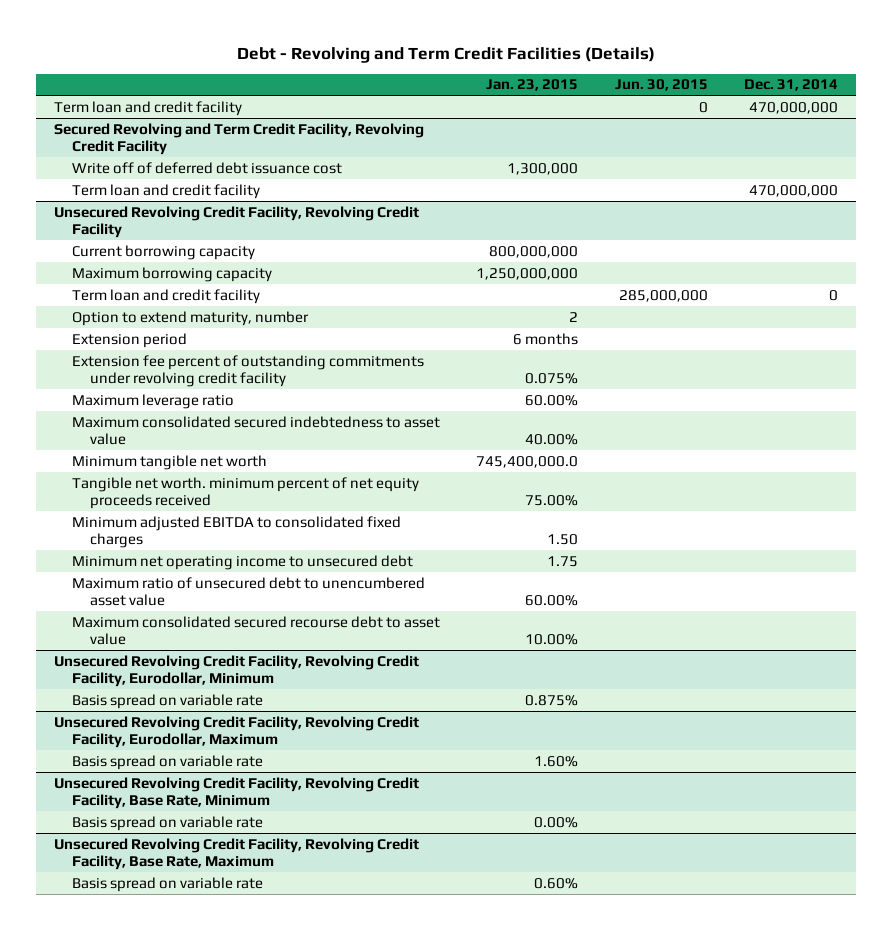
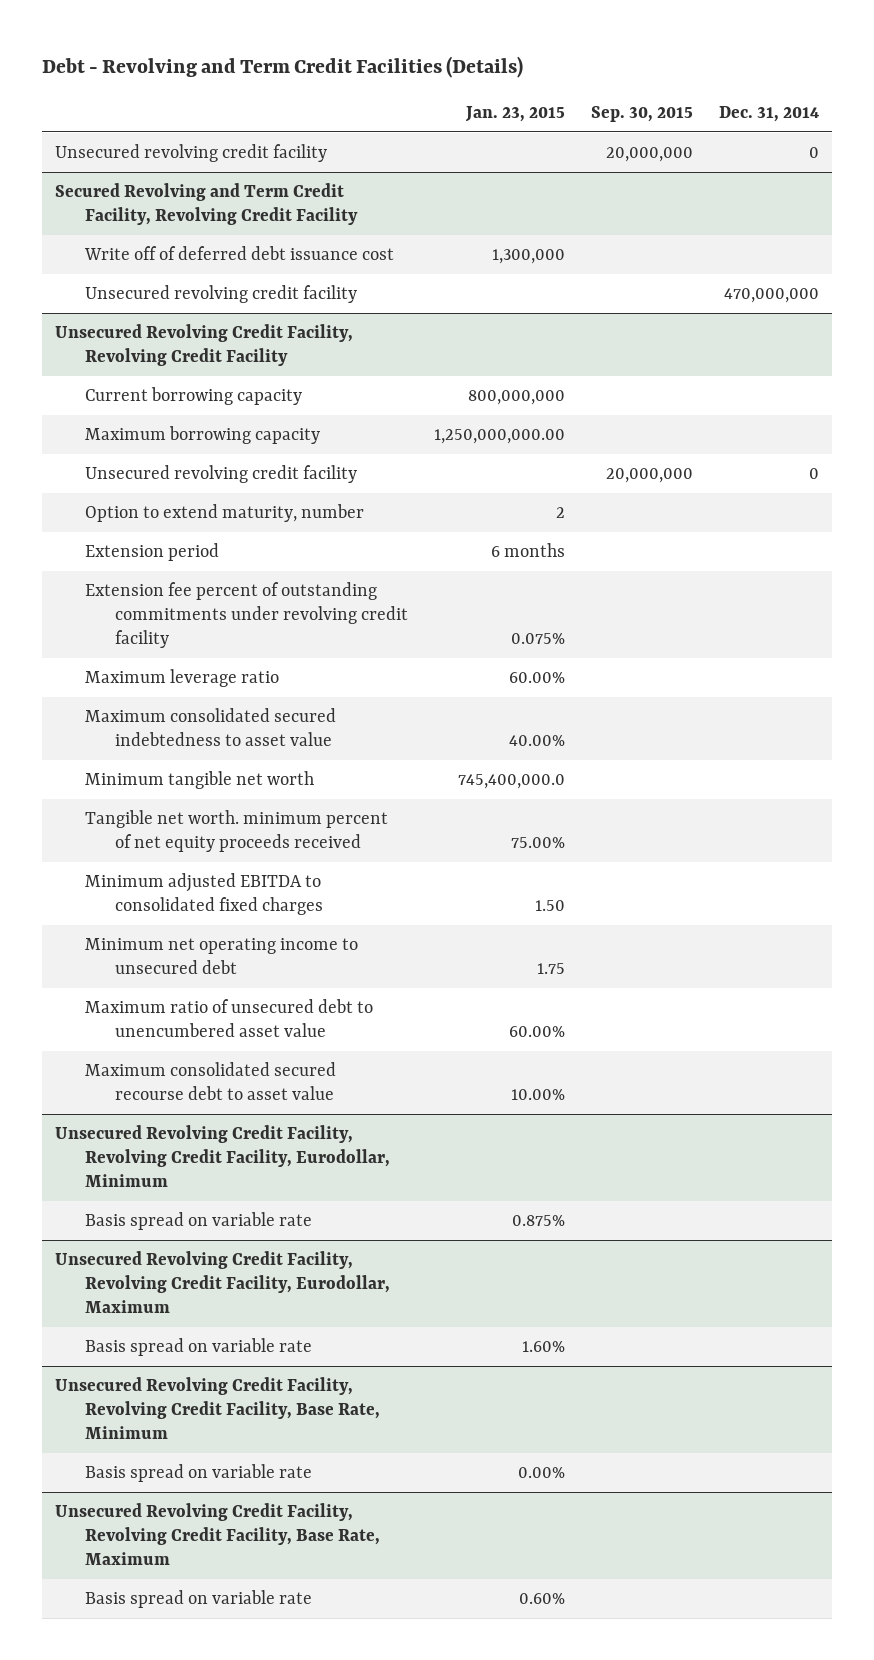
- | Jan. 23, 2015 | Jun. 30, 2015 | Dec. 31, 2014
+ | Jan. 23, 2015 | Sep. 30, 2015 | Dec. 31, 2014
- Term loan and credit facility | | 0 | 470,000,000
+ Unsecured revolving credit facility | | 20,000,000 | 0
@ Secured Revolving and Term Credit Facility, Revolving Credit Facility
- Term loan and credit facility | | | 470,000,000
+ Unsecured revolving credit facility | | | 470,000,000
@ Unsecured Revolving Credit Facility, Revolving Credit Facility
- Maximum borrowing capacity | 1,250,000,000 | |
- Term loan and credit facility | | 285,000,000 | 0
+ Maximum borrowing capacity | 1,250,000,000.00 | |
+ Unsecured revolving credit facility | | 20,000,000 | 0

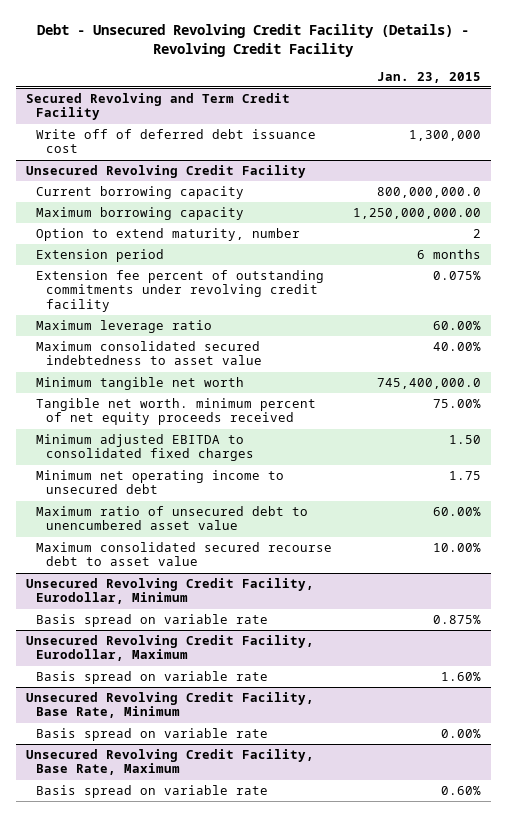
- Debt - Revolving and Term Credit Facilities (Details)
+ Debt - Unsecured Revolving Credit Facility (Details) - Revolving Credit Facility
- | Jan. 23, 2015 | Sep. 30, 2015 | Dec. 31, 2014
+ | Jan. 23, 2015
- Unsecured revolving credit facility | | 20,000,000 | 0
- Secured Revolving and Term Credit Facility, Revolving Credit Facility
+ Secured Revolving and Term Credit Facility
- Unsecured revolving credit facility | | | 470,000,000
- Unsecured Revolving Credit Facility, Revolving Credit Facility
- Current borrowing capacity | 800,000,000 | |
+ Unsecured Revolving Credit Facility
+ Current borrowing capacity | 800,000,000.0
- Unsecured revolving credit facility | | 20,000,000 | 0
- Unsecured Revolving Credit Facility, Revolving Credit Facility, Eurodollar, Minimum
+ Unsecured Revolving Credit Facility, Eurodollar, Minimum
- Unsecured Revolving Credit Facility, Revolving Credit Facility, Eurodollar, Maximum
+ Unsecured Revolving Credit Facility, Eurodollar, Maximum
- Unsecured Revolving Credit Facility, Revolving Credit Facility, Base Rate, Minimum
+ Unsecured Revolving Credit Facility, Base Rate, Minimum
- Unsecured Revolving Credit Facility, Revolving Credit Facility, Base Rate, Maximum
+ Unsecured Revolving Credit Facility, Base Rate, Maximum

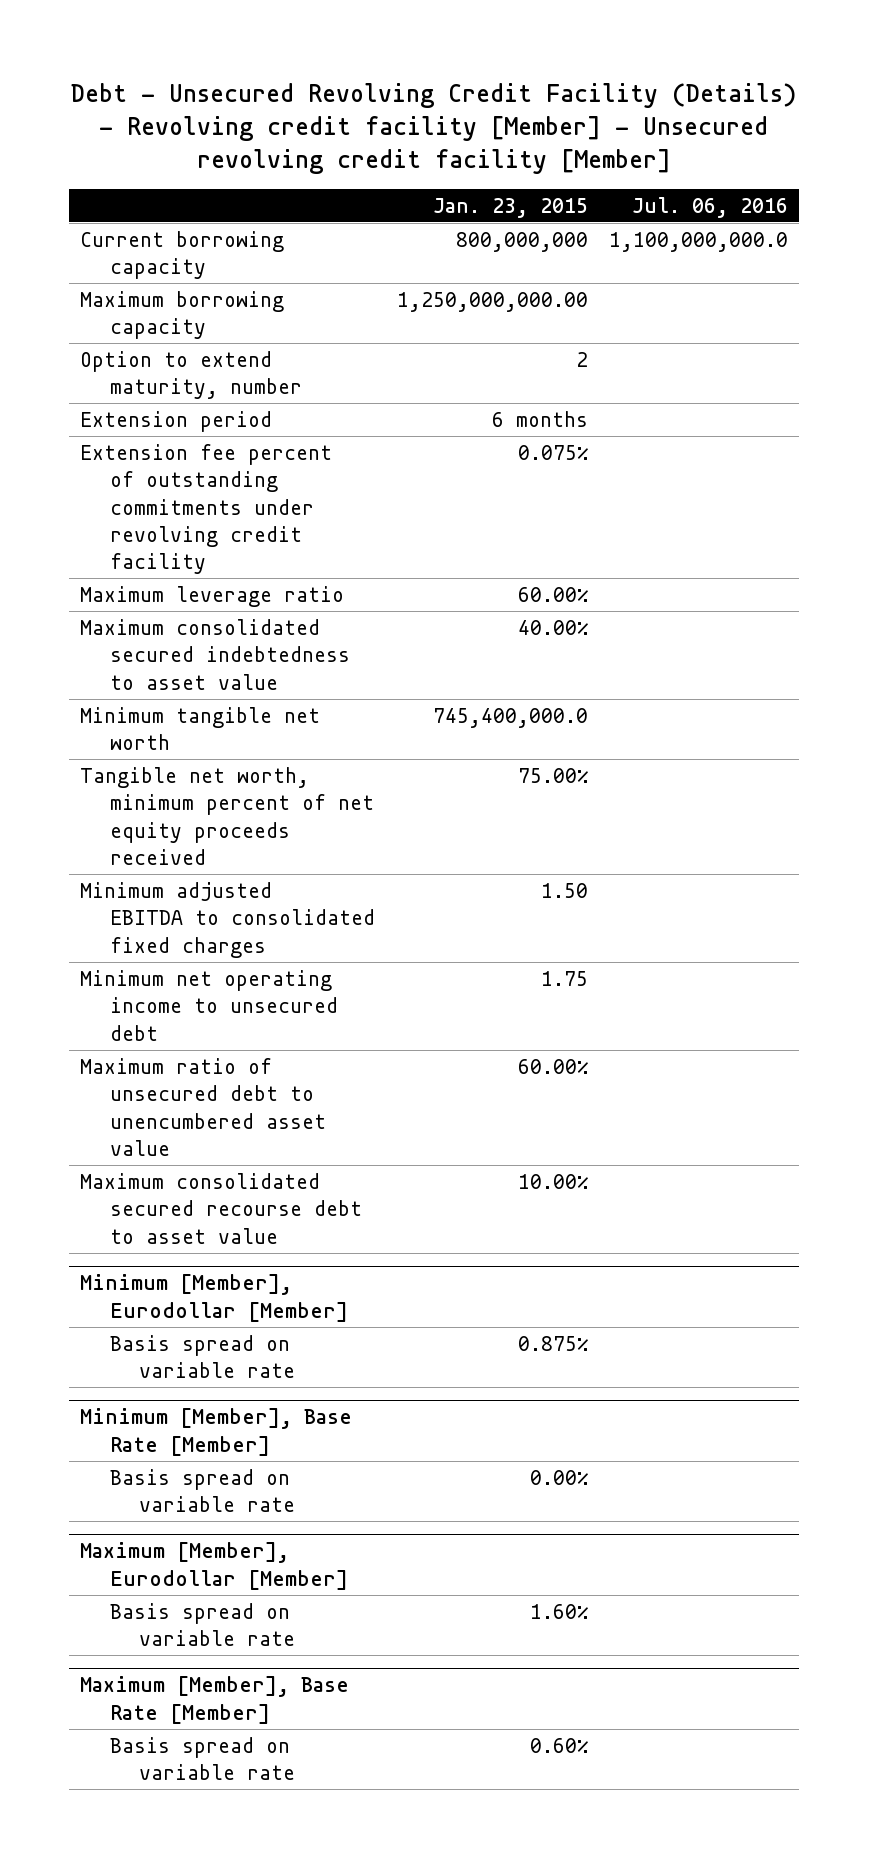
- Debt - Unsecured Revolving Credit Facility (Details) - Revolving Credit Facility
+ Debt - Unsecured Revolving Credit Facility (Details) - Revolving credit facility [Member] - Unsecured revolving credit facility [Member]
- | Jan. 23, 2015
+ | Jan. 23, 2015 | Jul. 06, 2016
- Secured Revolving and Term Credit Facility
- Write off of deferred debt issuance cost | 1,300,000
- Unsecured Revolving Credit Facility
- Current borrowing capacity | 800,000,000.0
+ Current borrowing capacity | 800,000,000 | 1,100,000,000.0
- Tangible net worth. minimum percent of net equity proceeds received | 75.00%
+ Tangible net worth, minimum percent of net equity proceeds received | 75.00% |
- Unsecured Revolving Credit Facility, Eurodollar, Minimum
+ Minimum [Member], Eurodollar [Member]
- Unsecured Revolving Credit Facility, Eurodollar, Maximum
- Basis spread on variable rate | 1.60%
- Unsecured Revolving Credit Facility, Base Rate, Minimum
+ Minimum [Member], Base Rate [Member]
- Unsecured Revolving Credit Facility, Base Rate, Maximum
+ Maximum [Member], Eurodollar [Member]
+ Basis spread on variable rate | 1.60% |
+ Maximum [Member], Base Rate [Member]

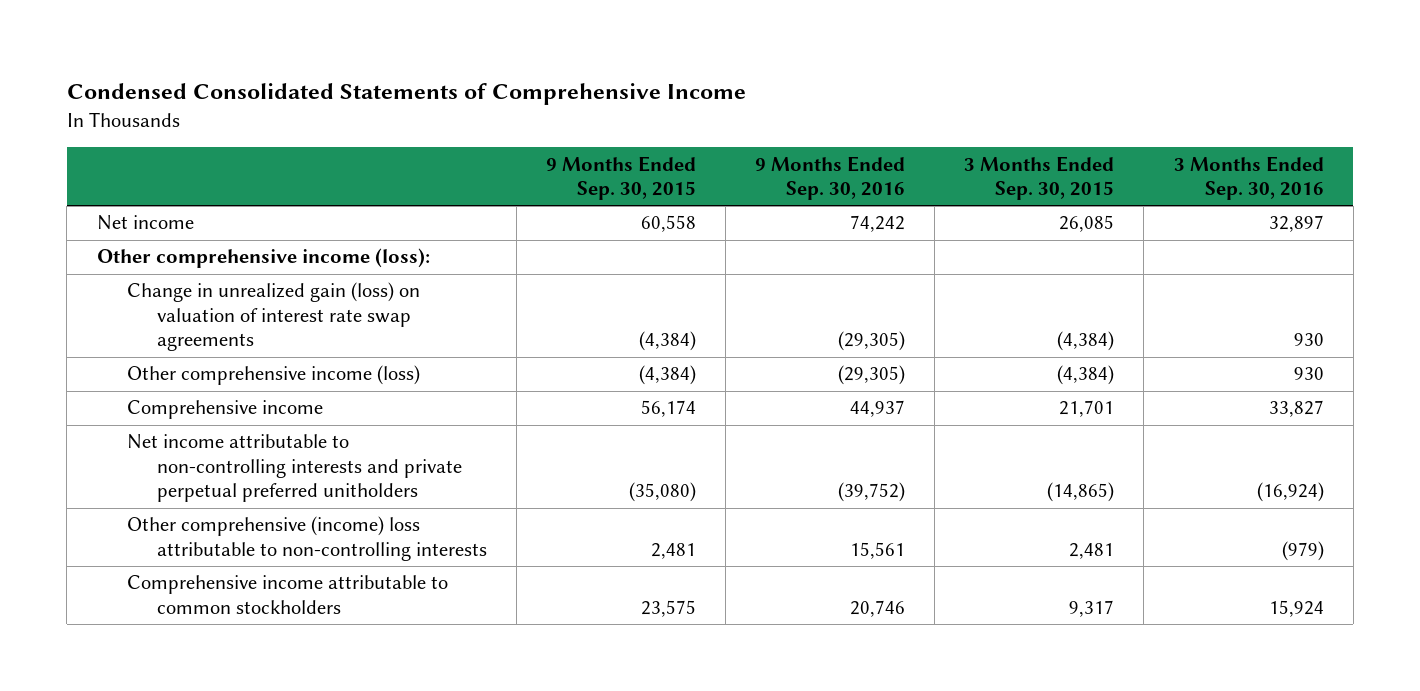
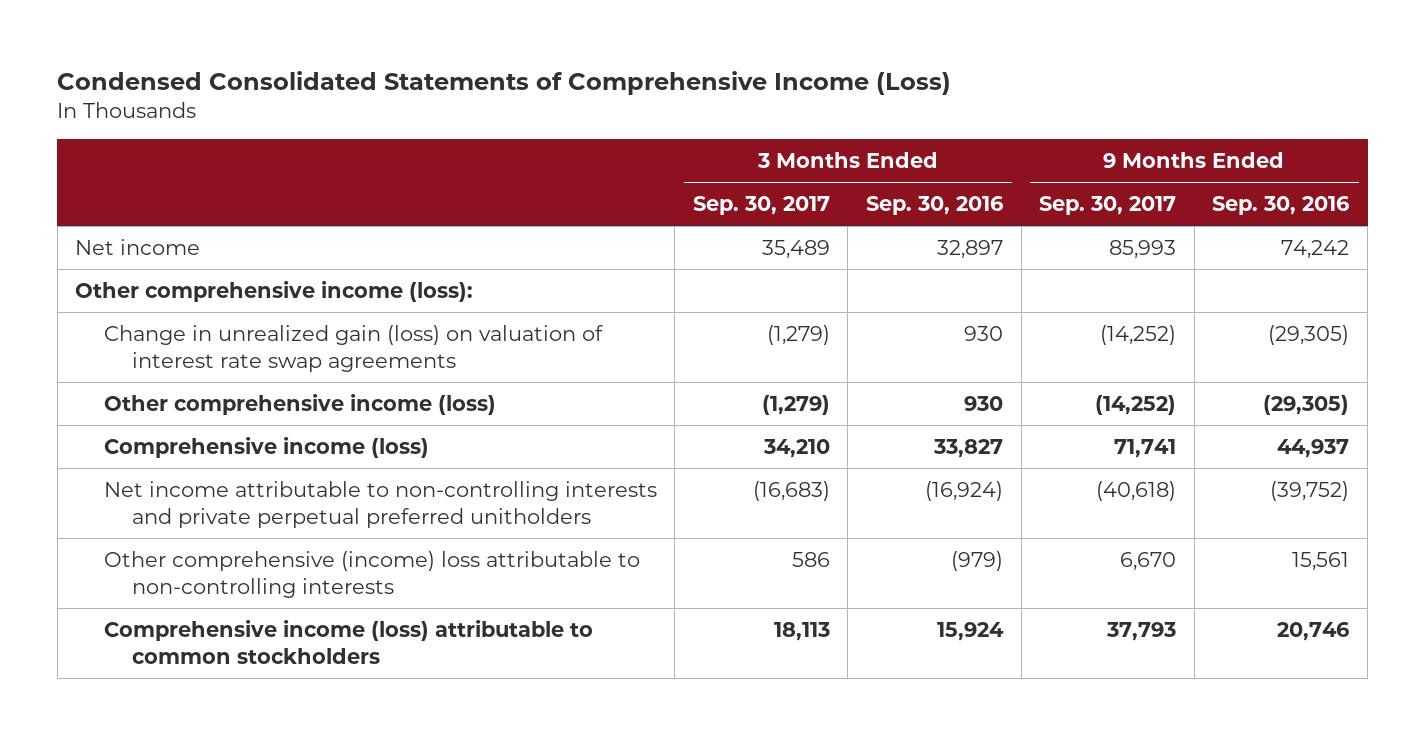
- Condensed Consolidated Statements of Comprehensive Income
+ Condensed Consolidated Statements of Comprehensive Income (Loss)
- | 9 Months Ended Sep. 30, 2015 | 9 Months Ended Sep. 30, 2016 | 3 Months Ended Sep. 30, 2015 | 3 Months Ended Sep. 30, 2016
+ | 3 Months Ended Sep. 30, 2017 | 3 Months Ended Sep. 30, 2016 | 9 Months Ended Sep. 30, 2017 | 9 Months Ended Sep. 30, 2016
- Comprehensive income | 56,174 | 44,937 | 21,701 | 33,827
+ Comprehensive income (loss) | 34,210 | 33,827 | 71,741 | 44,937
- Comprehensive income attributable to common stockholders | 23,575 | 20,746 | 9,317 | 15,924
+ Comprehensive income (loss) attributable to common stockholders | 18,113 | 15,924 | 37,793 | 20,746

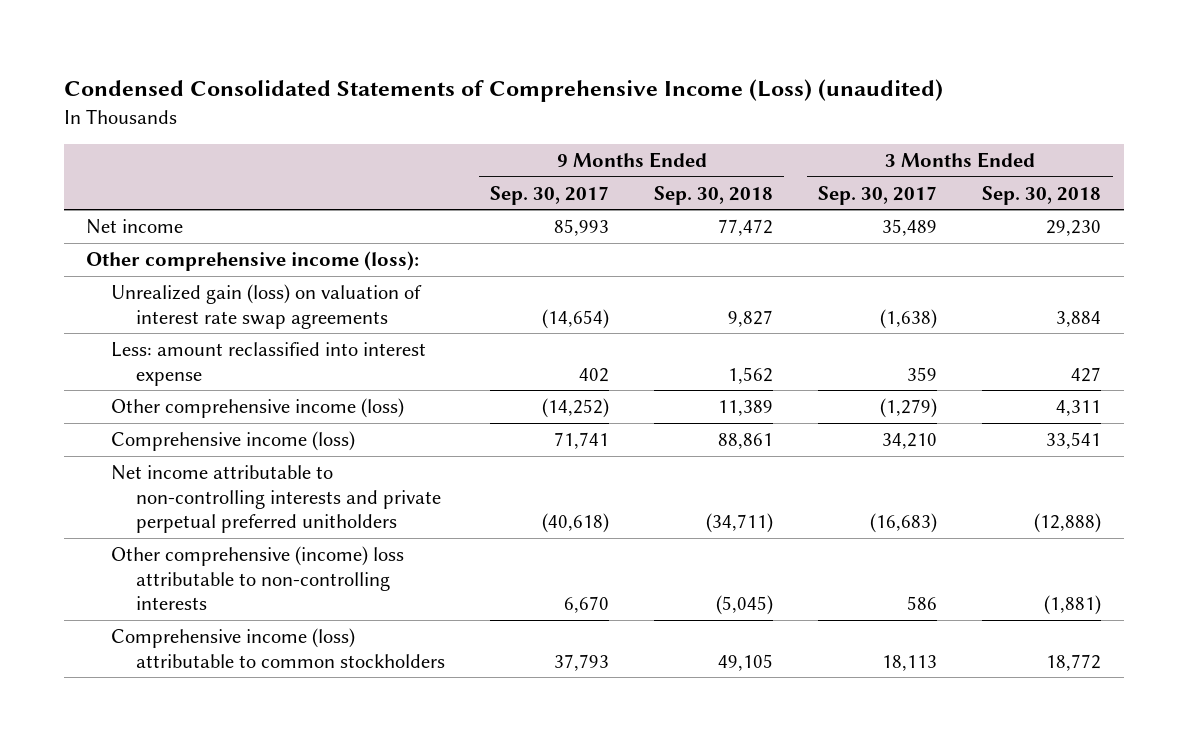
- Condensed Consolidated Statements of Comprehensive Income (Loss)
+ Condensed Consolidated Statements of Comprehensive Income (Loss) (unaudited)
- | 3 Months Ended Sep. 30, 2017 | 3 Months Ended Sep. 30, 2016 | 9 Months Ended Sep. 30, 2017 | 9 Months Ended Sep. 30, 2016
+ | 9 Months Ended Sep. 30, 2017 | 9 Months Ended Sep. 30, 2018 | 3 Months Ended Sep. 30, 2017 | 3 Months Ended Sep. 30, 2018
- Change in unrealized gain (loss) on valuation of interest rate swap agreements | (1,279) | 930 | (14,252) | (29,305)
+ Unrealized gain (loss) on valuation of interest rate swap agreements | (14,654) | 9,827 | (1,638) | 3,884
+ Less: amount reclassified into interest expense | 402 | 1,562 | 359 | 427

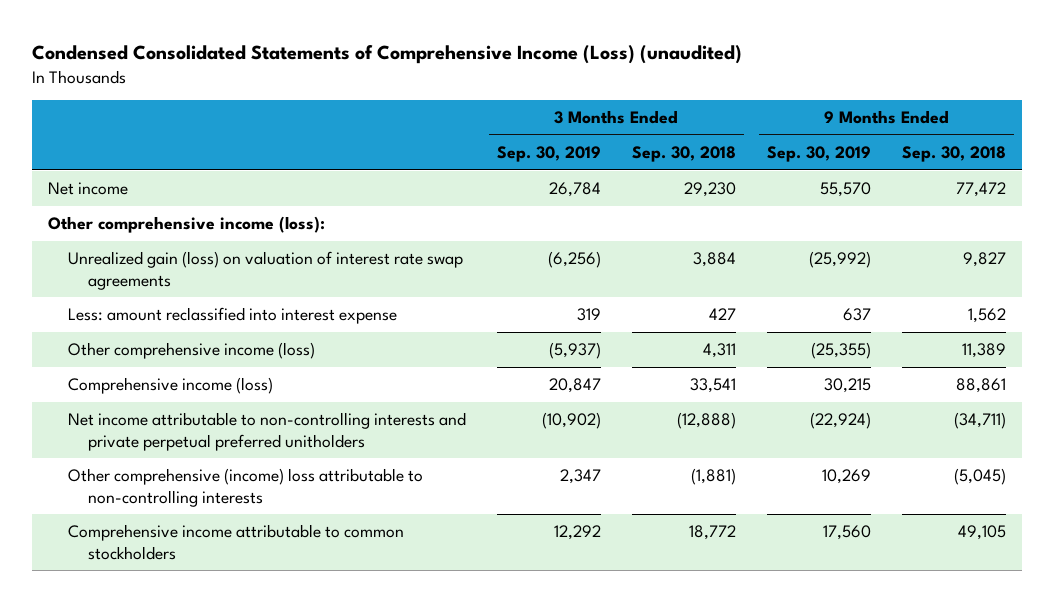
- | 9 Months Ended Sep. 30, 2017 | 9 Months Ended Sep. 30, 2018 | 3 Months Ended Sep. 30, 2017 | 3 Months Ended Sep. 30, 2018
+ | 3 Months Ended Sep. 30, 2019 | 3 Months Ended Sep. 30, 2018 | 9 Months Ended Sep. 30, 2019 | 9 Months Ended Sep. 30, 2018
- Comprehensive income (loss) attributable to common stockholders | 37,793 | 49,105 | 18,113 | 18,772
+ Comprehensive income attributable to common stockholders | 12,292 | 18,772 | 17,560 | 49,105

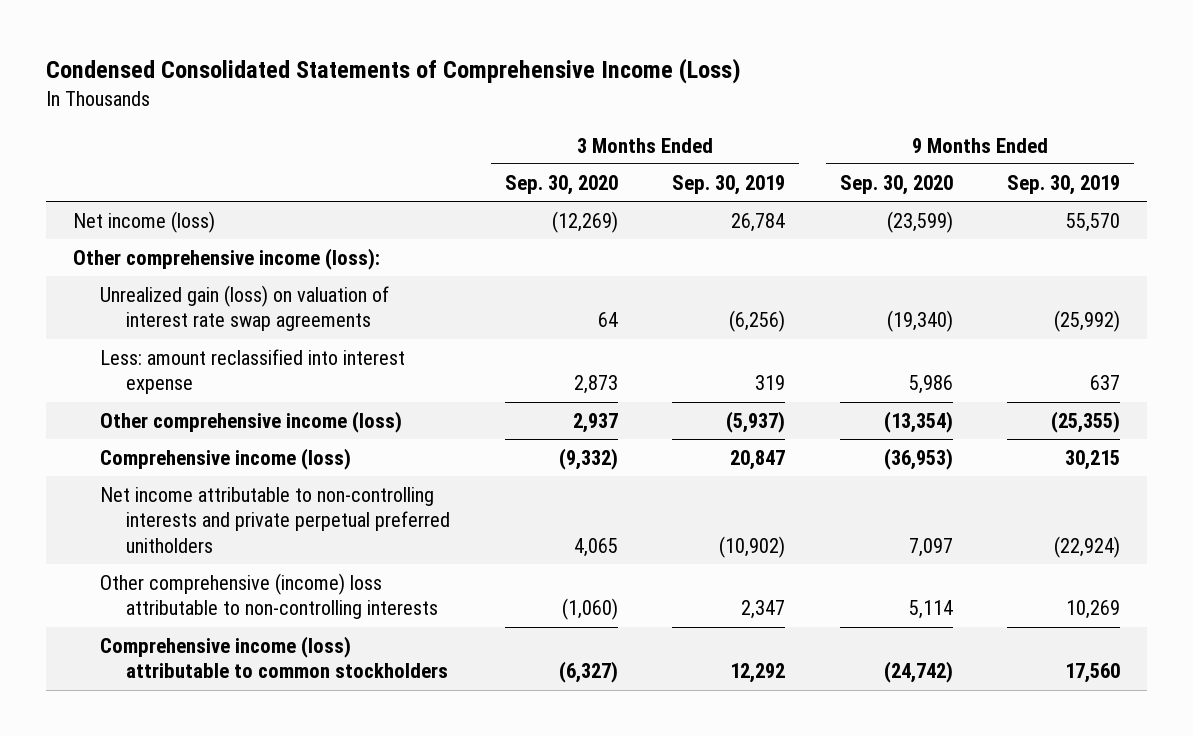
- Condensed Consolidated Statements of Comprehensive Income (Loss) (unaudited)
+ Condensed Consolidated Statements of Comprehensive Income (Loss)
- | 3 Months Ended Sep. 30, 2019 | 3 Months Ended Sep. 30, 2018 | 9 Months Ended Sep. 30, 2019 | 9 Months Ended Sep. 30, 2018
+ | 3 Months Ended Sep. 30, 2020 | 3 Months Ended Sep. 30, 2019 | 9 Months Ended Sep. 30, 2020 | 9 Months Ended Sep. 30, 2019
- Net income | 26,784 | 29,230 | 55,570 | 77,472
+ Net income (loss) | (12,269) | 26,784 | (23,599) | 55,570
- Comprehensive income attributable to common stockholders | 12,292 | 18,772 | 17,560 | 49,105
+ Comprehensive income (loss) attributable to common stockholders | (6,327) | 12,292 | (24,742) | 17,560

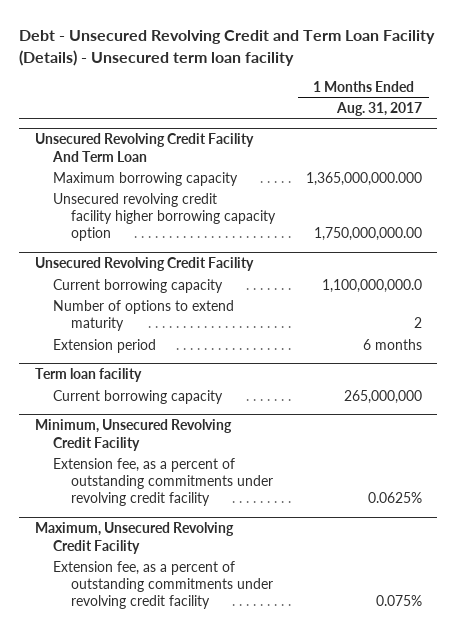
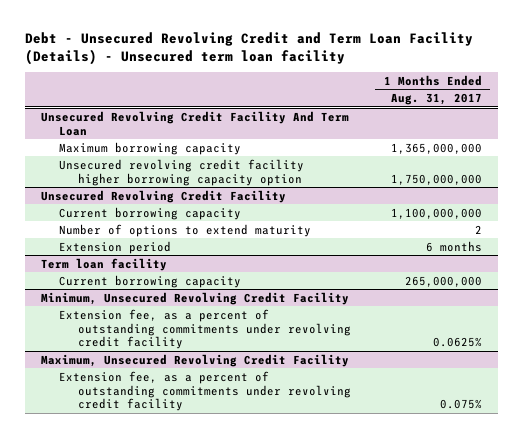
@ Unsecured Revolving Credit Facility And Term Loan
- Maximum borrowing capacity | 1,365,000,000.000
- Unsecured revolving credit facility higher borrowing capacity option | 1,750,000,000.00
+ Maximum borrowing capacity | 1,365,000,000
+ Unsecured revolving credit facility higher borrowing capacity option | 1,750,000,000
@ Unsecured Revolving Credit Facility
- Current borrowing capacity | 1,100,000,000.0
+ Current borrowing capacity | 1,100,000,000

